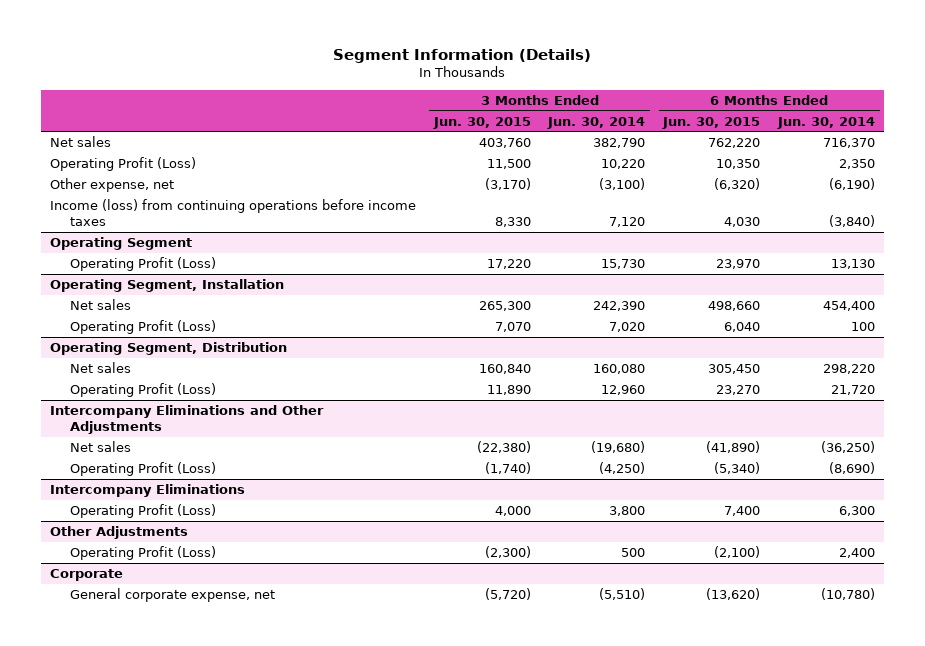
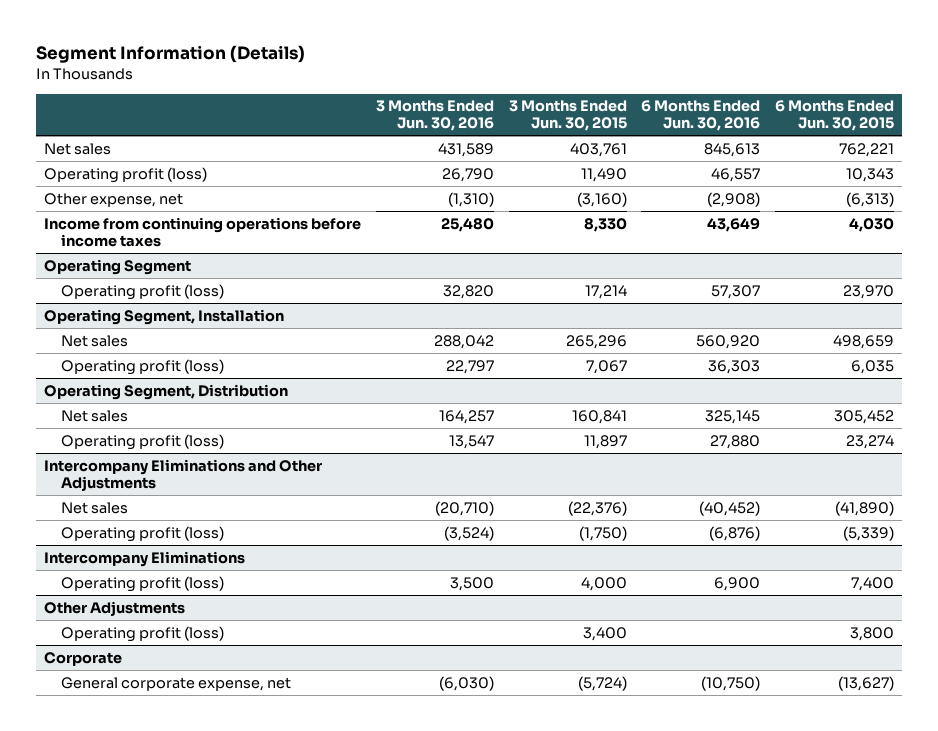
- | 3 Months Ended Jun. 30, 2015 | 3 Months Ended Jun. 30, 2014 | 6 Months Ended Jun. 30, 2015 | 6 Months Ended Jun. 30, 2014
+ | 3 Months Ended Jun. 30, 2016 | 3 Months Ended Jun. 30, 2015 | 6 Months Ended Jun. 30, 2016 | 6 Months Ended Jun. 30, 2015
- Net sales | 403,760 | 382,790 | 762,220 | 716,370
- Operating Profit (Loss) | 11,500 | 10,220 | 10,350 | 2,350
- Other expense, net | (3,170) | (3,100) | (6,320) | (6,190)
- Income (loss) from continuing operations before income taxes | 8,330 | 7,120 | 4,030 | (3,840)
+ Net sales | 431,589 | 403,761 | 845,613 | 762,221
+ Operating profit (loss) | 26,790 | 11,490 | 46,557 | 10,343
+ Other expense, net | (1,310) | (3,160) | (2,908) | (6,313)
+ Income from continuing operations before income taxes | 25,480 | 8,330 | 43,649 | 4,030
@ Operating Segment
- Operating Profit (Loss) | 17,220 | 15,730 | 23,970 | 13,130
+ Operating profit (loss) | 32,820 | 17,214 | 57,307 | 23,970
@ Operating Segment, Installation
- Net sales | 265,300 | 242,390 | 498,660 | 454,400
- Operating Profit (Loss) | 7,070 | 7,020 | 6,040 | 100
+ Net sales | 288,042 | 265,296 | 560,920 | 498,659
+ Operating profit (loss) | 22,797 | 7,067 | 36,303 | 6,035
@ Operating Segment, Distribution
- Net sales | 160,840 | 160,080 | 305,450 | 298,220
- Operating Profit (Loss) | 11,890 | 12,960 | 23,270 | 21,720
+ Net sales | 164,257 | 160,841 | 325,145 | 305,452
+ Operating profit (loss) | 13,547 | 11,897 | 27,880 | 23,274
@ Intercompany Eliminations and Other Adjustments
- Net sales | (22,380) | (19,680) | (41,890) | (36,250)
- Operating Profit (Loss) | (1,740) | (4,250) | (5,340) | (8,690)
+ Net sales | (20,710) | (22,376) | (40,452) | (41,890)
+ Operating profit (loss) | (3,524) | (1,750) | (6,876) | (5,339)
@ Intercompany Eliminations
- Operating Profit (Loss) | 4,000 | 3,800 | 7,400 | 6,300
+ Operating profit (loss) | 3,500 | 4,000 | 6,900 | 7,400
@ Other Adjustments
- Operating Profit (Loss) | (2,300) | 500 | (2,100) | 2,400
+ Operating profit (loss) | | 3,400 | | 3,800
@ Corporate
- General corporate expense, net | (5,720) | (5,510) | (13,620) | (10,780)
+ General corporate expense, net | (6,030) | (5,724) | (10,750) | (13,627)

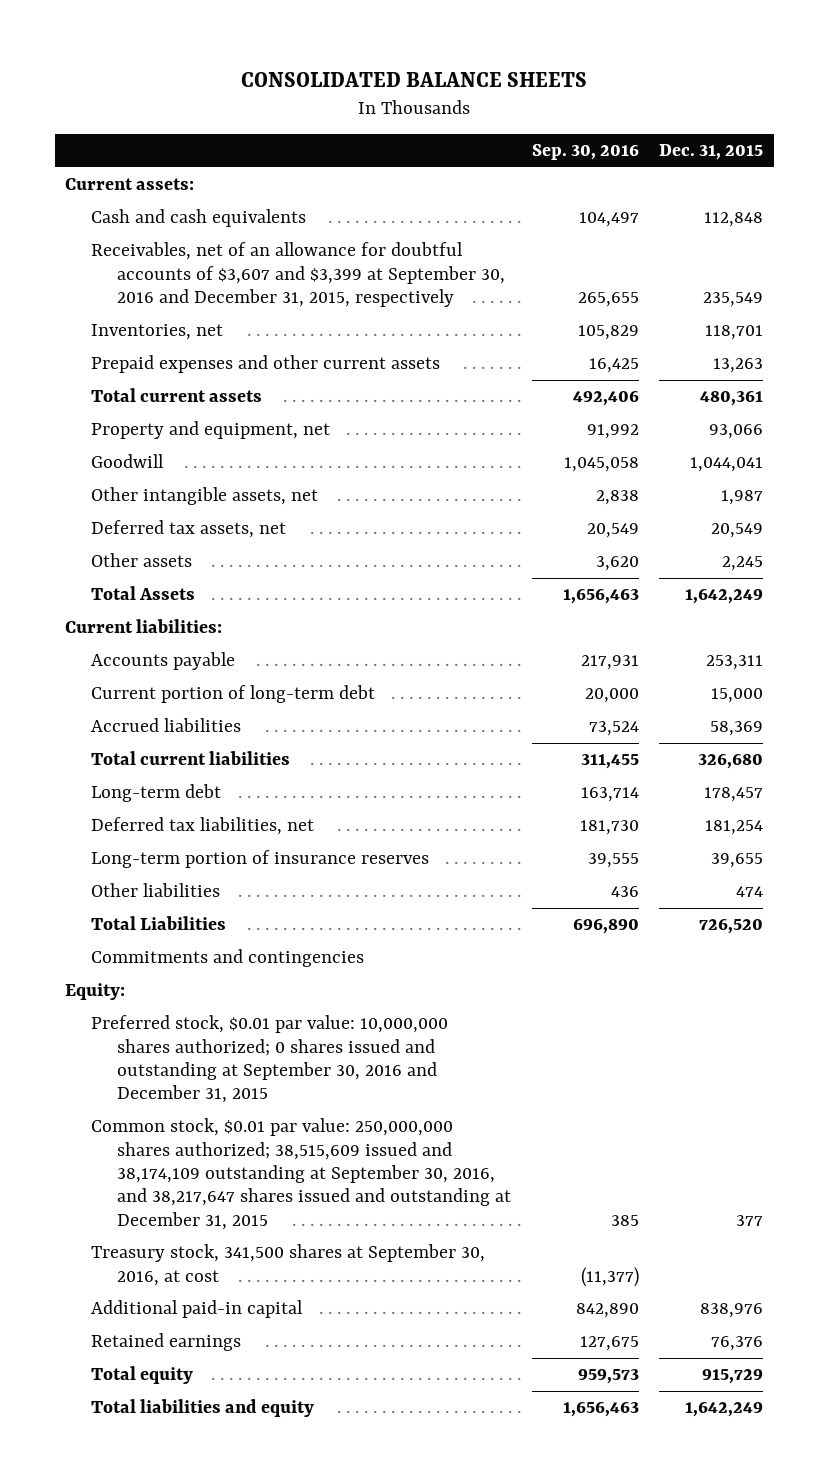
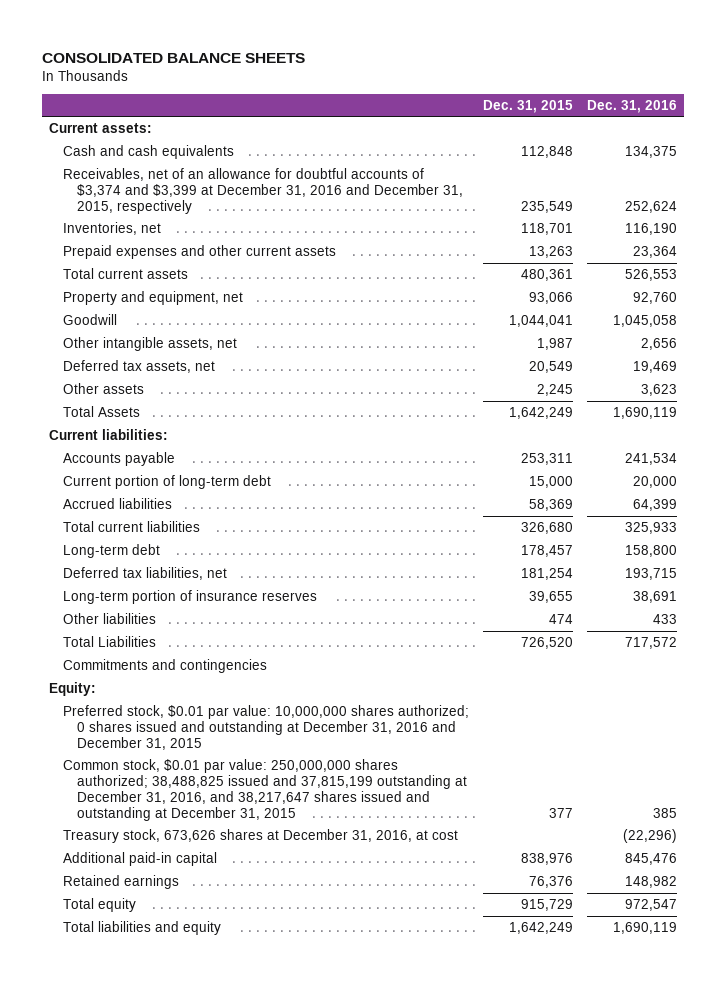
- | Sep. 30, 2016 | Dec. 31, 2015
+ | Dec. 31, 2015 | Dec. 31, 2016
- Receivables, net of an allowance for doubtful accounts of $3,607 and $3,399 at September 30, 2016 and December 31, 2015, respectively | 265,655 | 235,549
+ Receivables, net of an allowance for doubtful accounts of $3,374 and $3,399 at December 31, 2016 and December 31, 2015, respectively | 235,549 | 252,624
- Preferred stock, $0.01 par value: 10,000,000 shares authorized; 0 shares issued and outstanding at September 30, 2016 and December 31, 2015
- Common stock, $0.01 par value: 250,000,000 shares authorized; 38,515,609 issued and 38,174,109 outstanding at September 30, 2016, and 38,217,647 shares issued and outstanding at December 31, 2015 | 385 | 377
- Treasury stock, 341,500 shares at September 30, 2016, at cost | (11,377) |
+ Preferred stock, $0.01 par value: 10,000,000 shares authorized; 0 shares issued and outstanding at December 31, 2016 and December 31, 2015
+ Common stock, $0.01 par value: 250,000,000 shares authorized; 38,488,825 issued and 37,815,199 outstanding at December 31, 2016, and 38,217,647 shares issued and outstanding at December 31, 2015 | 377 | 385
+ Treasury stock, 673,626 shares at December 31, 2016, at cost | | (22,296)

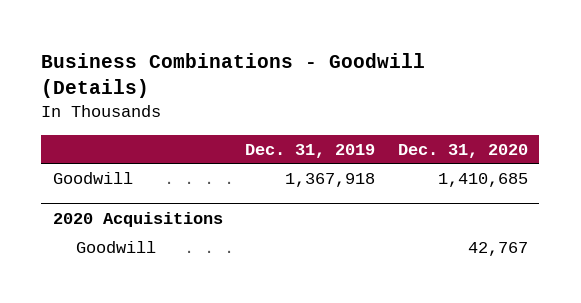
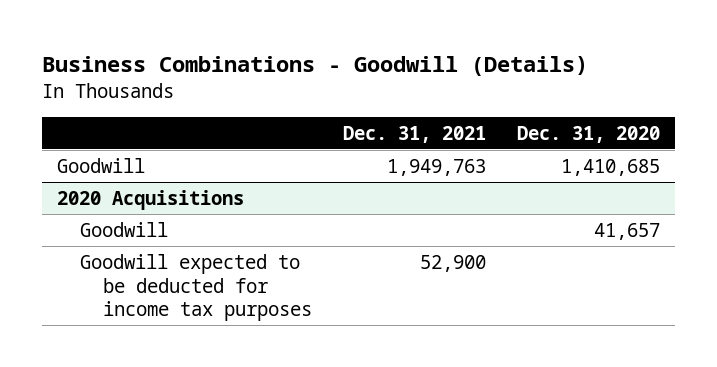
- | Dec. 31, 2019 | Dec. 31, 2020
+ | Dec. 31, 2021 | Dec. 31, 2020
@ 2020 Acquisitions
- Goodwill | | 42,767
+ Goodwill | | 41,657
+ Goodwill expected to be deducted for income tax purposes | 52,900 |

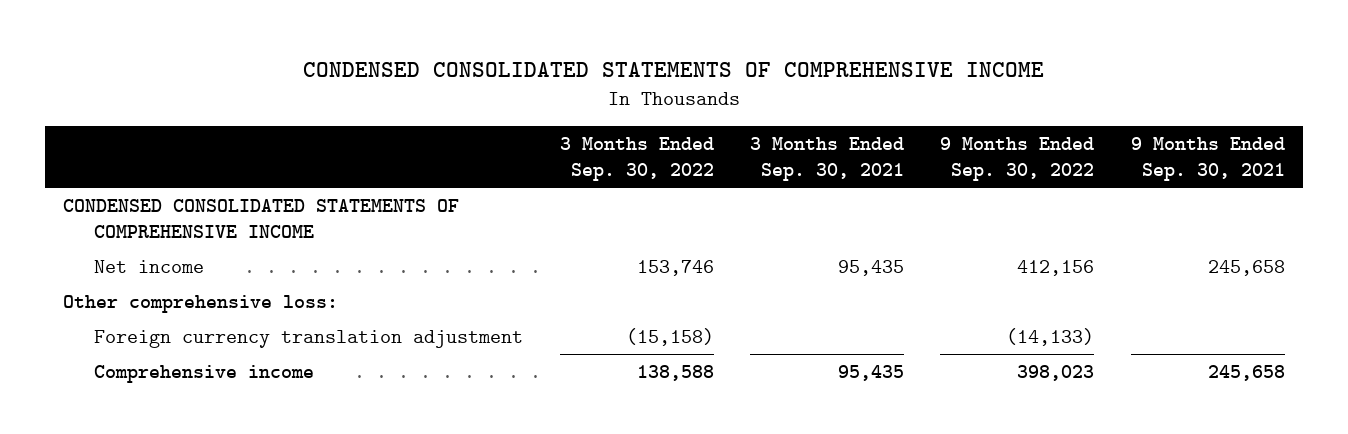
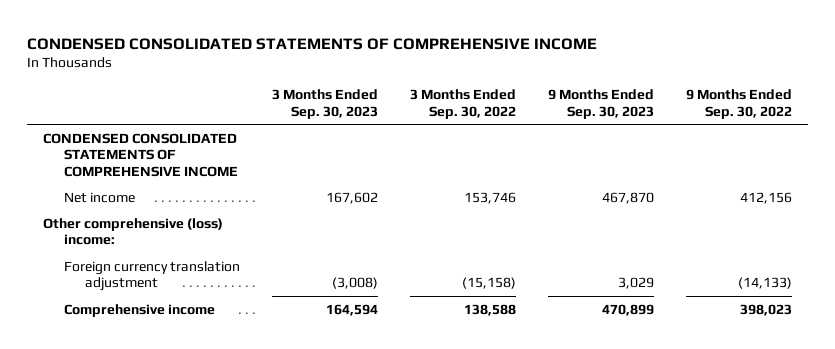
- | 3 Months Ended Sep. 30, 2022 | 3 Months Ended Sep. 30, 2021 | 9 Months Ended Sep. 30, 2022 | 9 Months Ended Sep. 30, 2021
+ | 3 Months Ended Sep. 30, 2023 | 3 Months Ended Sep. 30, 2022 | 9 Months Ended Sep. 30, 2023 | 9 Months Ended Sep. 30, 2022
- Other comprehensive loss:
+ Other comprehensive (loss) income:

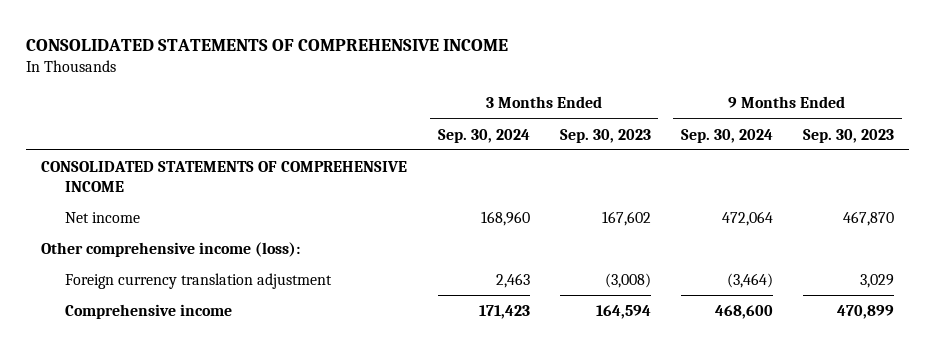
- CONDENSED CONSOLIDATED STATEMENTS OF COMPREHENSIVE INCOME
+ CONSOLIDATED STATEMENTS OF COMPREHENSIVE INCOME
- | 3 Months Ended Sep. 30, 2023 | 3 Months Ended Sep. 30, 2022 | 9 Months Ended Sep. 30, 2023 | 9 Months Ended Sep. 30, 2022
+ | 3 Months Ended Sep. 30, 2024 | 3 Months Ended Sep. 30, 2023 | 9 Months Ended Sep. 30, 2024 | 9 Months Ended Sep. 30, 2023
- CONDENSED CONSOLIDATED STATEMENTS OF COMPREHENSIVE INCOME
+ CONSOLIDATED STATEMENTS OF COMPREHENSIVE INCOME
- Other comprehensive (loss) income:
+ Other comprehensive income (loss):

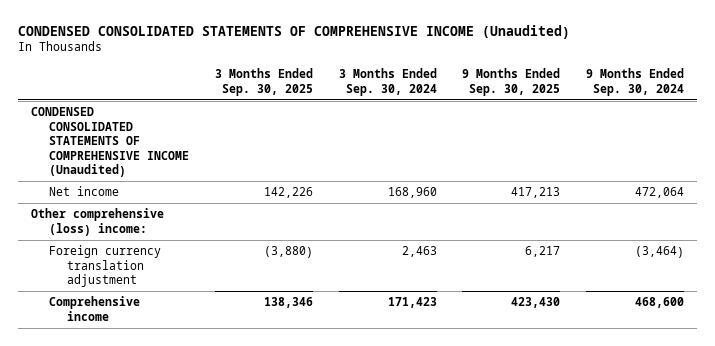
- CONSOLIDATED STATEMENTS OF COMPREHENSIVE INCOME
+ CONDENSED CONSOLIDATED STATEMENTS OF COMPREHENSIVE INCOME (Unaudited)
- | 3 Months Ended Sep. 30, 2024 | 3 Months Ended Sep. 30, 2023 | 9 Months Ended Sep. 30, 2024 | 9 Months Ended Sep. 30, 2023
+ | 3 Months Ended Sep. 30, 2025 | 3 Months Ended Sep. 30, 2024 | 9 Months Ended Sep. 30, 2025 | 9 Months Ended Sep. 30, 2024
- CONSOLIDATED STATEMENTS OF COMPREHENSIVE INCOME
+ CONDENSED CONSOLIDATED STATEMENTS OF COMPREHENSIVE INCOME (Unaudited)
- Other comprehensive income (loss):
+ Other comprehensive (loss) income:

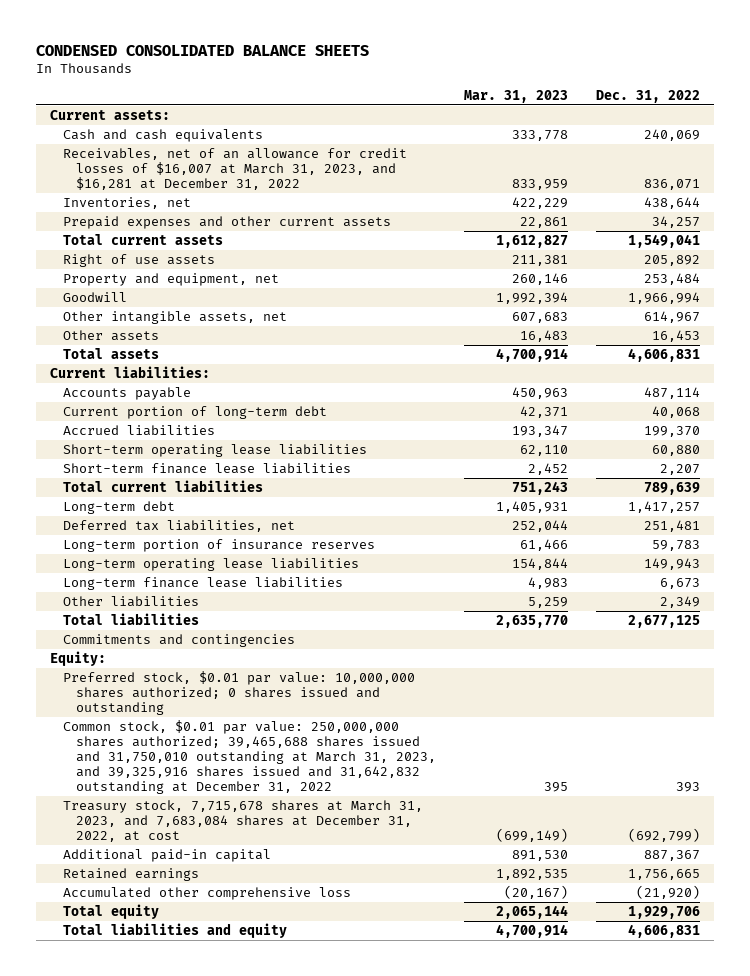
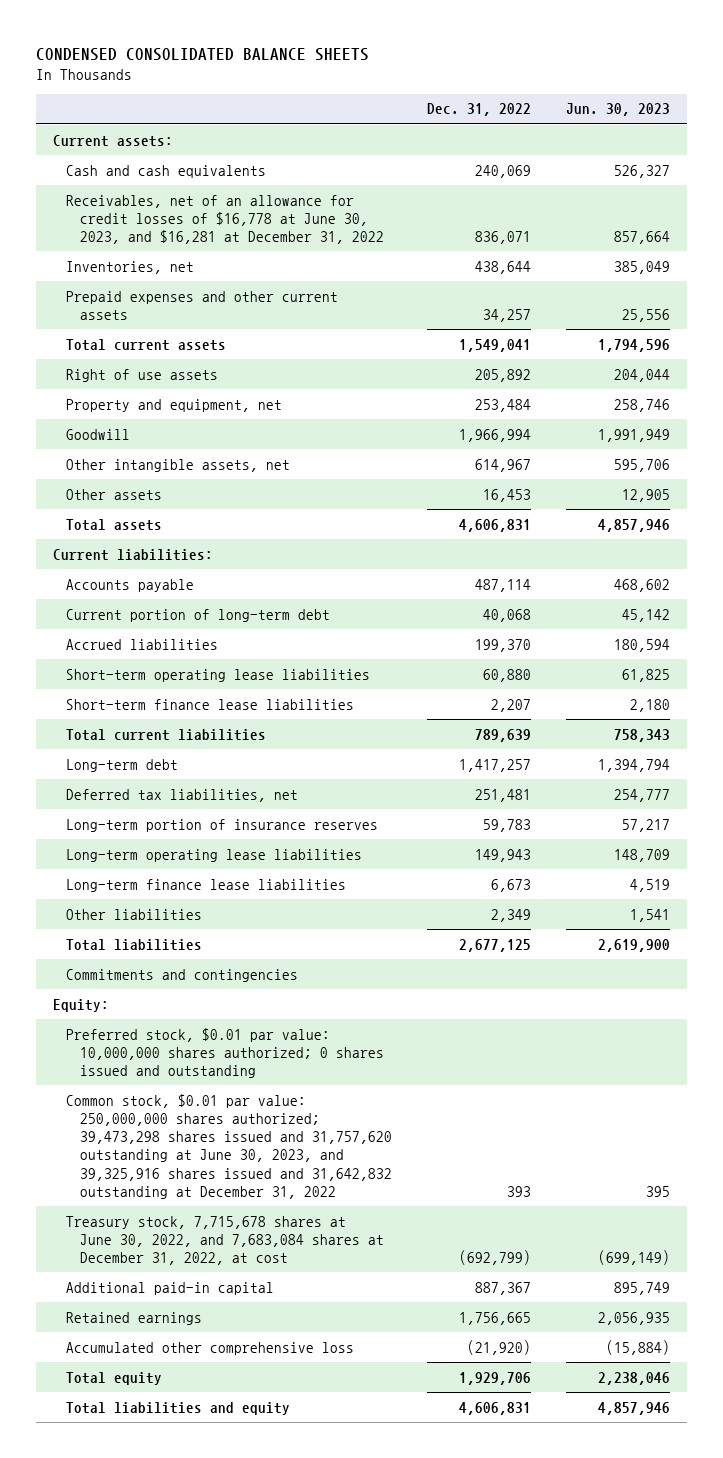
- | Mar. 31, 2023 | Dec. 31, 2022
+ | Dec. 31, 2022 | Jun. 30, 2023
- Receivables, net of an allowance for credit losses of $16,007 at March 31, 2023, and $16,281 at December 31, 2022 | 833,959 | 836,071
+ Receivables, net of an allowance for credit losses of $16,778 at June 30, 2023, and $16,281 at December 31, 2022 | 836,071 | 857,664
- Common stock, $0.01 par value: 250,000,000 shares authorized; 39,465,688 shares issued and 31,750,010 outstanding at March 31, 2023, and 39,325,916 shares issued and 31,642,832 outstanding at December 31, 2022 | 395 | 393
- Treasury stock, 7,715,678 shares at March 31, 2023, and 7,683,084 shares at December 31, 2022, at cost | (699,149) | (692,799)
+ Common stock, $0.01 par value: 250,000,000 shares authorized; 39,473,298 shares issued and 31,757,620 outstanding at June 30, 2023, and 39,325,916 shares issued and 31,642,832 outstanding at December 31, 2022 | 393 | 395
+ Treasury stock, 7,715,678 shares at June 30, 2022, and 7,683,084 shares at December 31, 2022, at cost | (692,799) | (699,149)

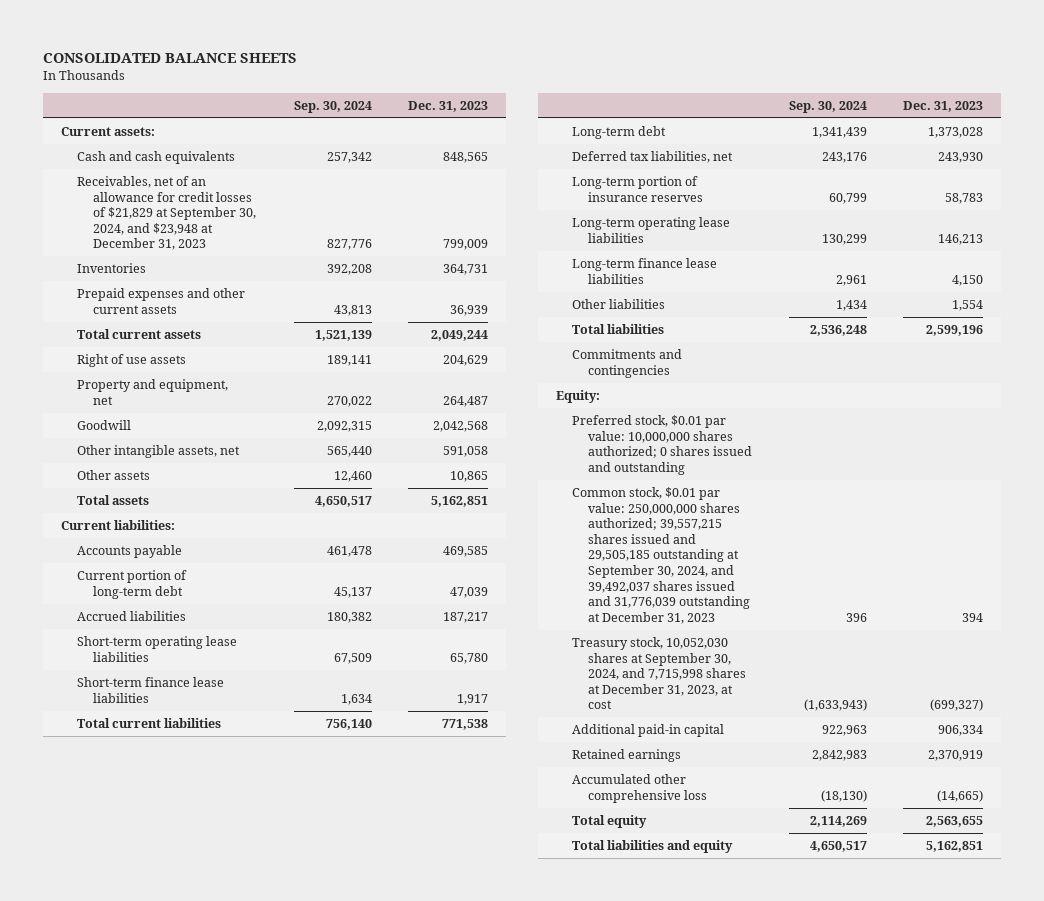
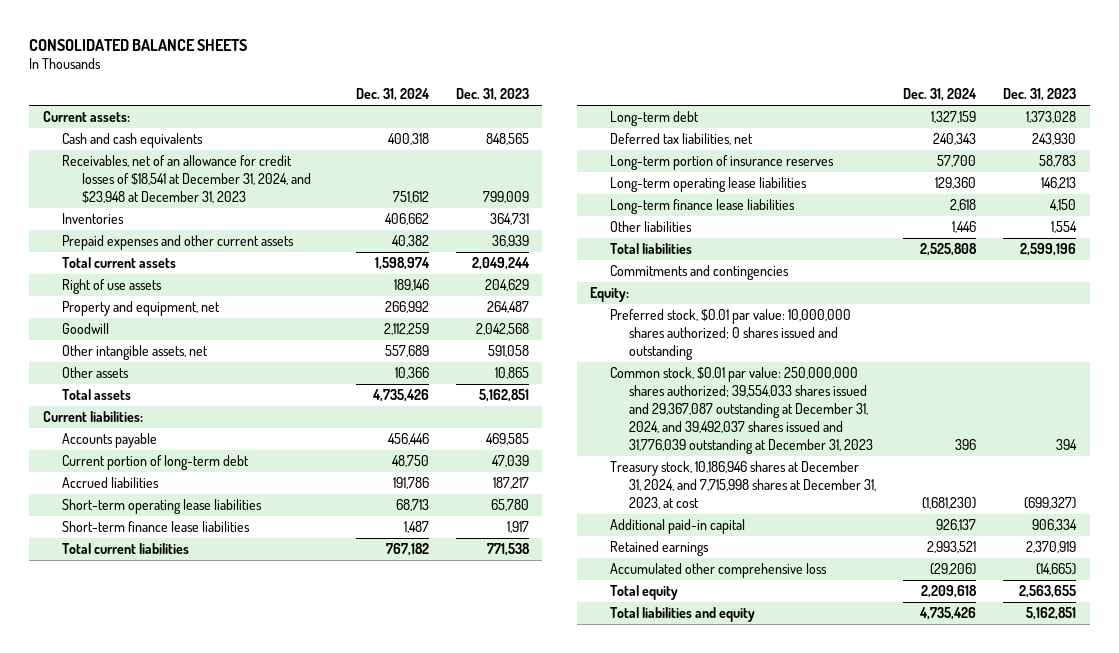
- | Sep. 30, 2024 | Dec. 31, 2023
+ | Dec. 31, 2024 | Dec. 31, 2023
- Receivables, net of an allowance for credit losses of $21,829 at September 30, 2024, and $23,948 at December 31, 2023 | 827,776 | 799,009
+ Receivables, net of an allowance for credit losses of $18,541 at December 31, 2024, and $23,948 at December 31, 2023 | 751,612 | 799,009
- Common stock, $0.01 par value: 250,000,000 shares authorized; 39,557,215 shares issued and 29,505,185 outstanding at September 30, 2024, and 39,492,037 shares issued and 31,776,039 outstanding at December 31, 2023 | 396 | 394
- Treasury stock, 10,052,030 shares at September 30, 2024, and 7,715,998 shares at December 31, 2023, at cost | (1,633,943) | (699,327)
+ Common stock, $0.01 par value: 250,000,000 shares authorized; 39,554,033 shares issued and 29,367,087 outstanding at December 31, 2024, and 39,492,037 shares issued and 31,776,039 outstanding at December 31, 2023 | 396 | 394
+ Treasury stock, 10,186,946 shares at December 31, 2024, and 7,715,998 shares at December 31, 2023, at cost | (1,681,230) | (699,327)

